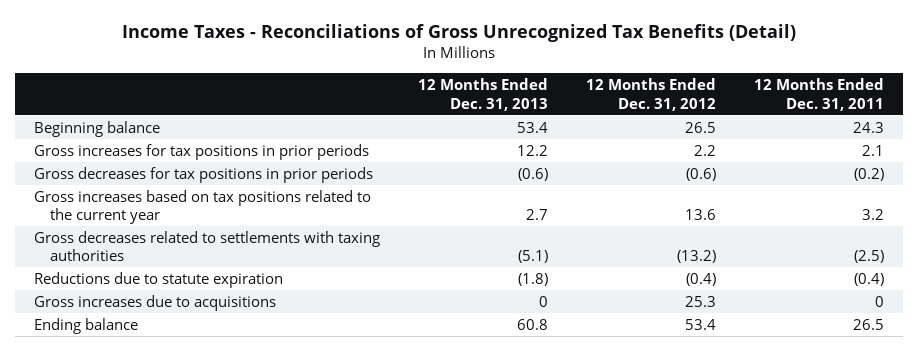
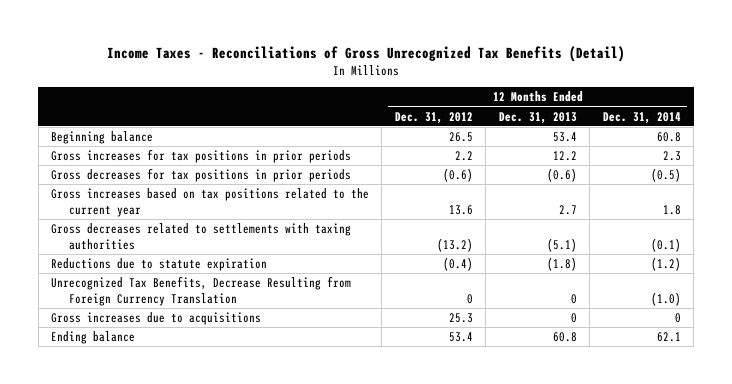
- | 12 Months Ended Dec. 31, 2013 | 12 Months Ended Dec. 31, 2012 | 12 Months Ended Dec. 31, 2011
+ | 12 Months Ended Dec. 31, 2012 | 12 Months Ended Dec. 31, 2013 | 12 Months Ended Dec. 31, 2014
+ Unrecognized Tax Benefits, Decrease Resulting from Foreign Currency Translation | 0 | 0 | (1.0)

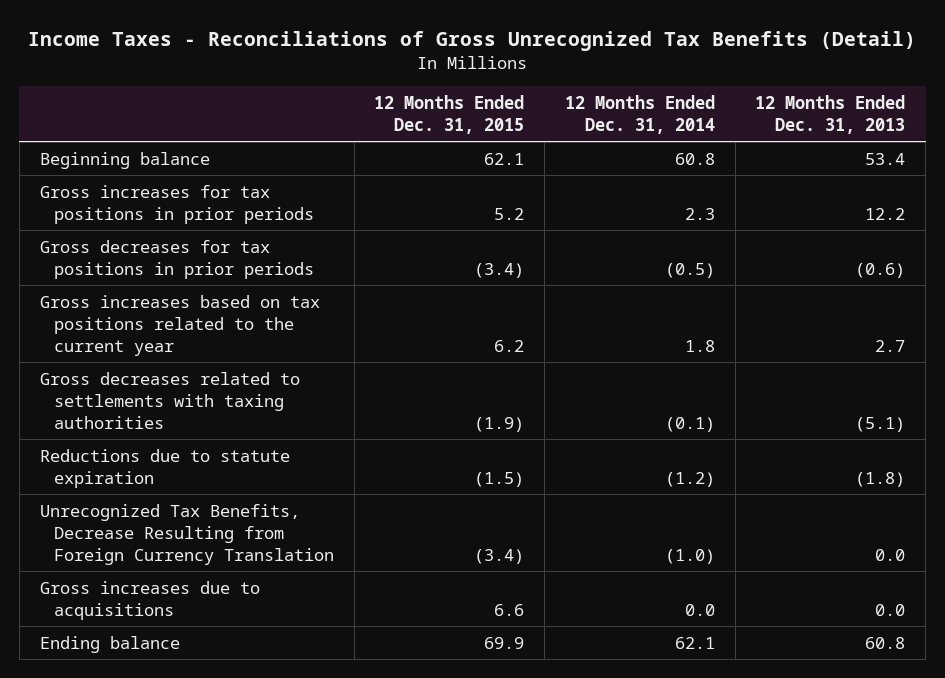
- | 12 Months Ended Dec. 31, 2012 | 12 Months Ended Dec. 31, 2013 | 12 Months Ended Dec. 31, 2014
+ | 12 Months Ended Dec. 31, 2015 | 12 Months Ended Dec. 31, 2014 | 12 Months Ended Dec. 31, 2013
- Unrecognized Tax Benefits, Decrease Resulting from Foreign Currency Translation | 0 | 0 | (1.0)
- Gross increases due to acquisitions | 25.3 | 0 | 0
+ Unrecognized Tax Benefits, Decrease Resulting from Foreign Currency Translation | (3.4) | (1.0) | 0.0
+ Gross increases due to acquisitions | 6.6 | 0.0 | 0.0

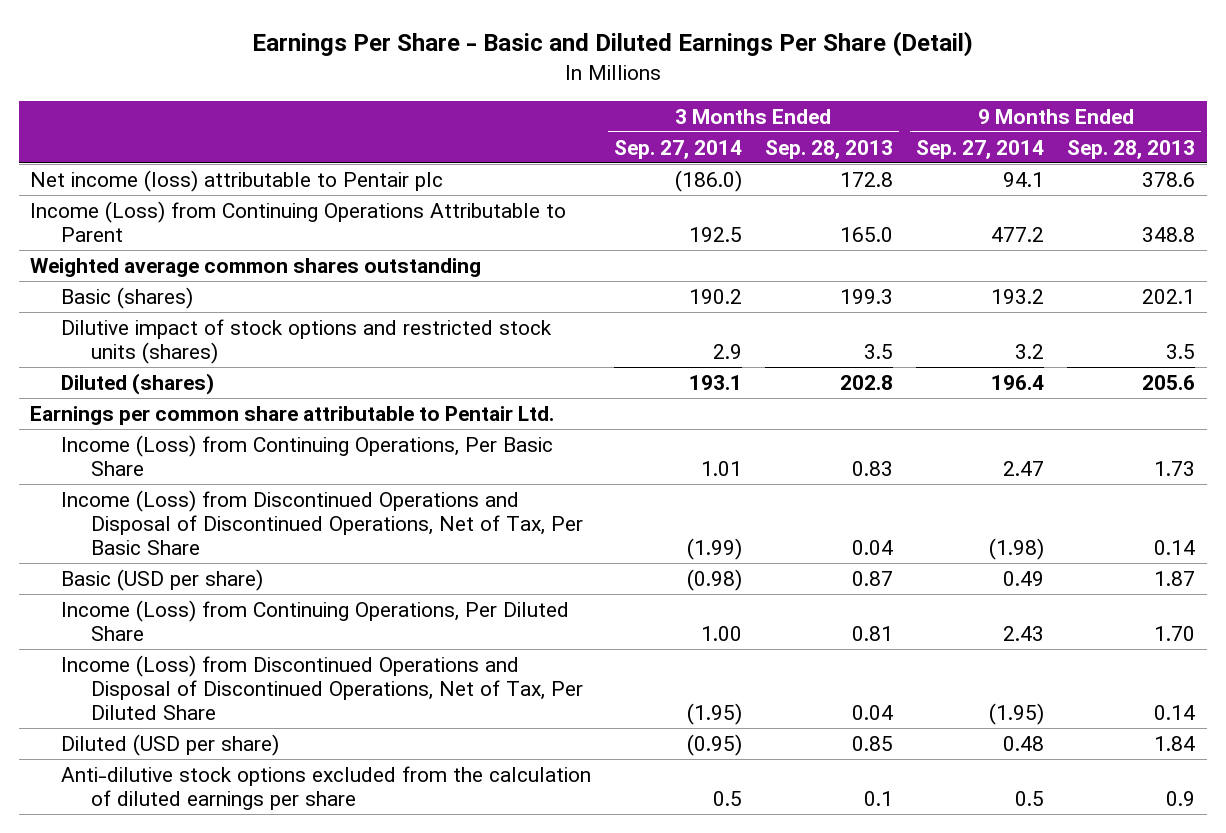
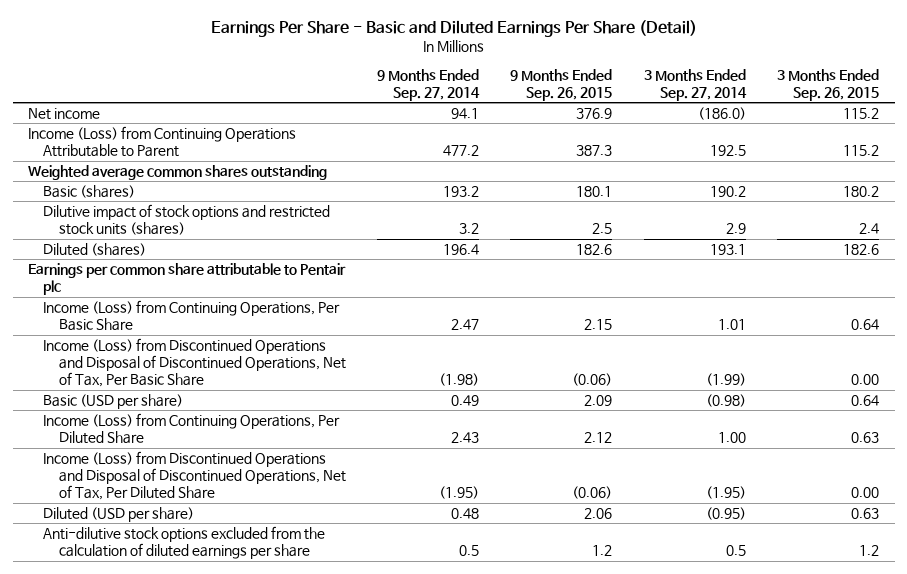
- | 3 Months Ended Sep. 27, 2014 | 3 Months Ended Sep. 28, 2013 | 9 Months Ended Sep. 27, 2014 | 9 Months Ended Sep. 28, 2013
+ | 9 Months Ended Sep. 27, 2014 | 9 Months Ended Sep. 26, 2015 | 3 Months Ended Sep. 27, 2014 | 3 Months Ended Sep. 26, 2015
- Net income (loss) attributable to Pentair plc | (186.0) | 172.8 | 94.1 | 378.6
+ Net income | 94.1 | 376.9 | (186.0) | 115.2
- Earnings per common share attributable to Pentair Ltd.
+ Earnings per common share attributable to Pentair plc

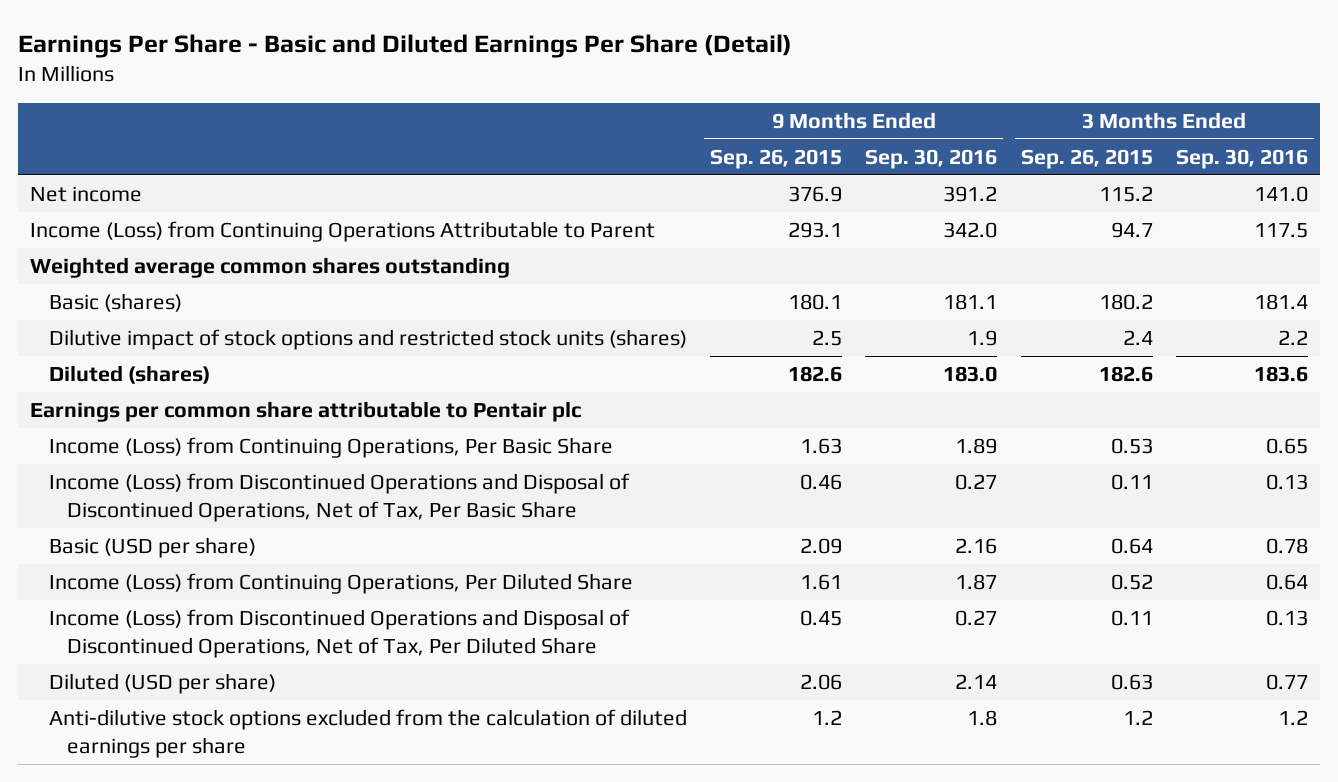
- | 9 Months Ended Sep. 27, 2014 | 9 Months Ended Sep. 26, 2015 | 3 Months Ended Sep. 27, 2014 | 3 Months Ended Sep. 26, 2015
+ | 9 Months Ended Sep. 26, 2015 | 9 Months Ended Sep. 30, 2016 | 3 Months Ended Sep. 26, 2015 | 3 Months Ended Sep. 30, 2016
- Income (Loss) from Continuing Operations Attributable to Parent | 477.2 | 387.3 | 192.5 | 115.2
+ Income (Loss) from Continuing Operations Attributable to Parent | 293.1 | 342.0 | 94.7 | 117.5
- Income (Loss) from Continuing Operations, Per Basic Share | 2.47 | 2.15 | 1.01 | 0.64
- Income (Loss) from Discontinued Operations and Disposal of Discontinued Operations, Net of Tax, Per Basic Share | (1.98) | (0.06) | (1.99) | 0.00
+ Income (Loss) from Continuing Operations, Per Basic Share | 1.63 | 1.89 | 0.53 | 0.65
+ Income (Loss) from Discontinued Operations and Disposal of Discontinued Operations, Net of Tax, Per Basic Share | 0.46 | 0.27 | 0.11 | 0.13
- Income (Loss) from Continuing Operations, Per Diluted Share | 2.43 | 2.12 | 1.00 | 0.63
- Income (Loss) from Discontinued Operations and Disposal of Discontinued Operations, Net of Tax, Per Diluted Share | (1.95) | (0.06) | (1.95) | 0.00
+ Income (Loss) from Continuing Operations, Per Diluted Share | 1.61 | 1.87 | 0.52 | 0.64
+ Income (Loss) from Discontinued Operations and Disposal of Discontinued Operations, Net of Tax, Per Diluted Share | 0.45 | 0.27 | 0.11 | 0.13

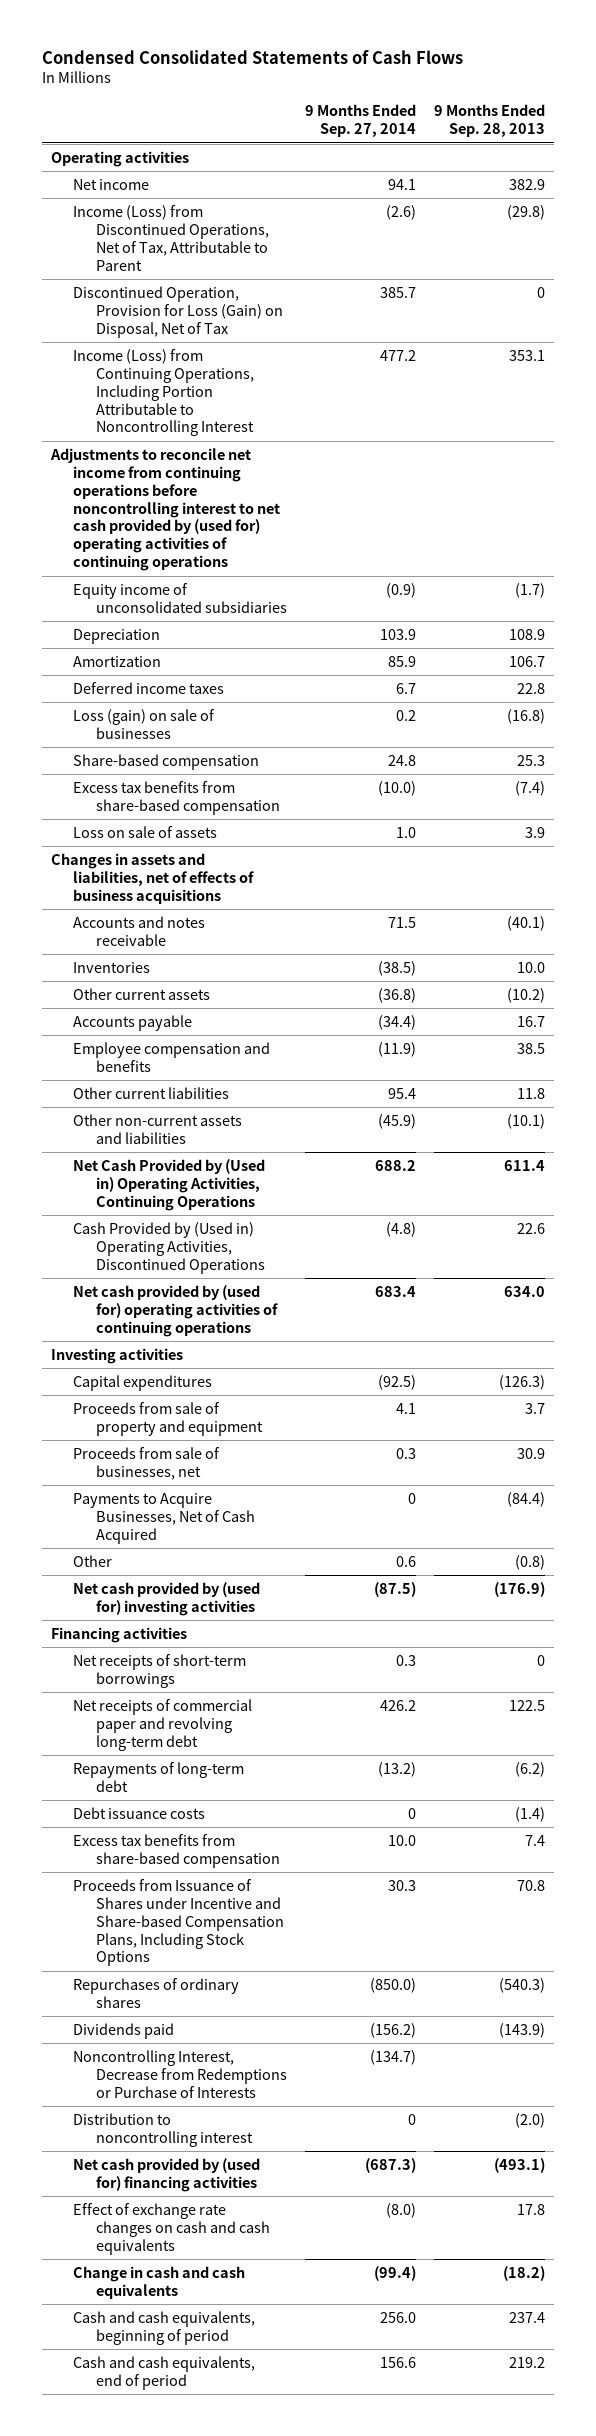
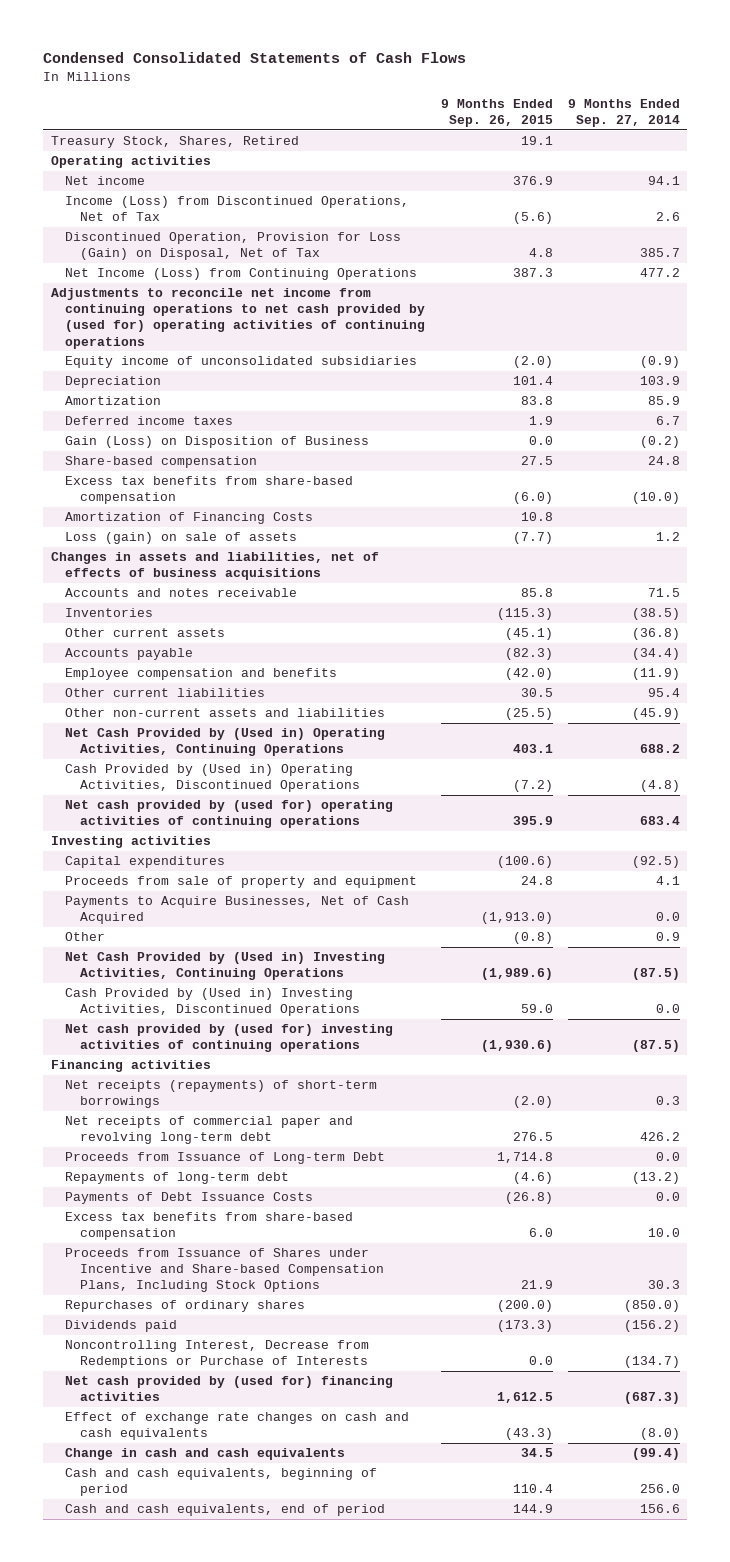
- | 9 Months Ended Sep. 27, 2014 | 9 Months Ended Sep. 28, 2013
+ | 9 Months Ended Sep. 26, 2015 | 9 Months Ended Sep. 27, 2014
+ Treasury Stock, Shares, Retired | 19.1 |
- Income (Loss) from Discontinued Operations, Net of Tax, Attributable to Parent | (2.6) | (29.8)
+ Income (Loss) from Discontinued Operations, Net of Tax | (5.6) | 2.6
- Income (Loss) from Continuing Operations, Including Portion Attributable to Noncontrolling Interest | 477.2 | 353.1
- Adjustments to reconcile net income from continuing operations before noncontrolling interest to net cash provided by (used for) operating activities of continuing operations
+ Net Income (Loss) from Continuing Operations | 387.3 | 477.2
+ Adjustments to reconcile net income from continuing operations to net cash provided by (used for) operating activities of continuing operations
- Loss (gain) on sale of businesses | 0.2 | (16.8)
+ Gain (Loss) on Disposition of Business | 0.0 | (0.2)
- Loss on sale of assets | 1.0 | 3.9
+ Amortization of Financing Costs | 10.8 |
+ Loss (gain) on sale of assets | (7.7) | 1.2
- Proceeds from sale of businesses, net | 0.3 | 30.9
- Payments to Acquire Businesses, Net of Cash Acquired | 0 | (84.4)
- Other | 0.6 | (0.8)
- Net cash provided by (used for) investing activities | (87.5) | (176.9)
+ Payments to Acquire Businesses, Net of Cash Acquired | (1,913.0) | 0.0
+ Other | (0.8) | 0.9
+ Net Cash Provided by (Used in) Investing Activities, Continuing Operations | (1,989.6) | (87.5)
+ Cash Provided by (Used in) Investing Activities, Discontinued Operations | 59.0 | 0.0
+ Net cash provided by (used for) investing activities of continuing operations | (1,930.6) | (87.5)
- Net receipts of short-term borrowings | 0.3 | 0
+ Net receipts (repayments) of short-term borrowings | (2.0) | 0.3
+ Proceeds from Issuance of Long-term Debt | 1,714.8 | 0.0
- Debt issuance costs | 0 | (1.4)
+ Payments of Debt Issuance Costs | (26.8) | 0.0
- Distribution to noncontrolling interest | 0 | (2.0)

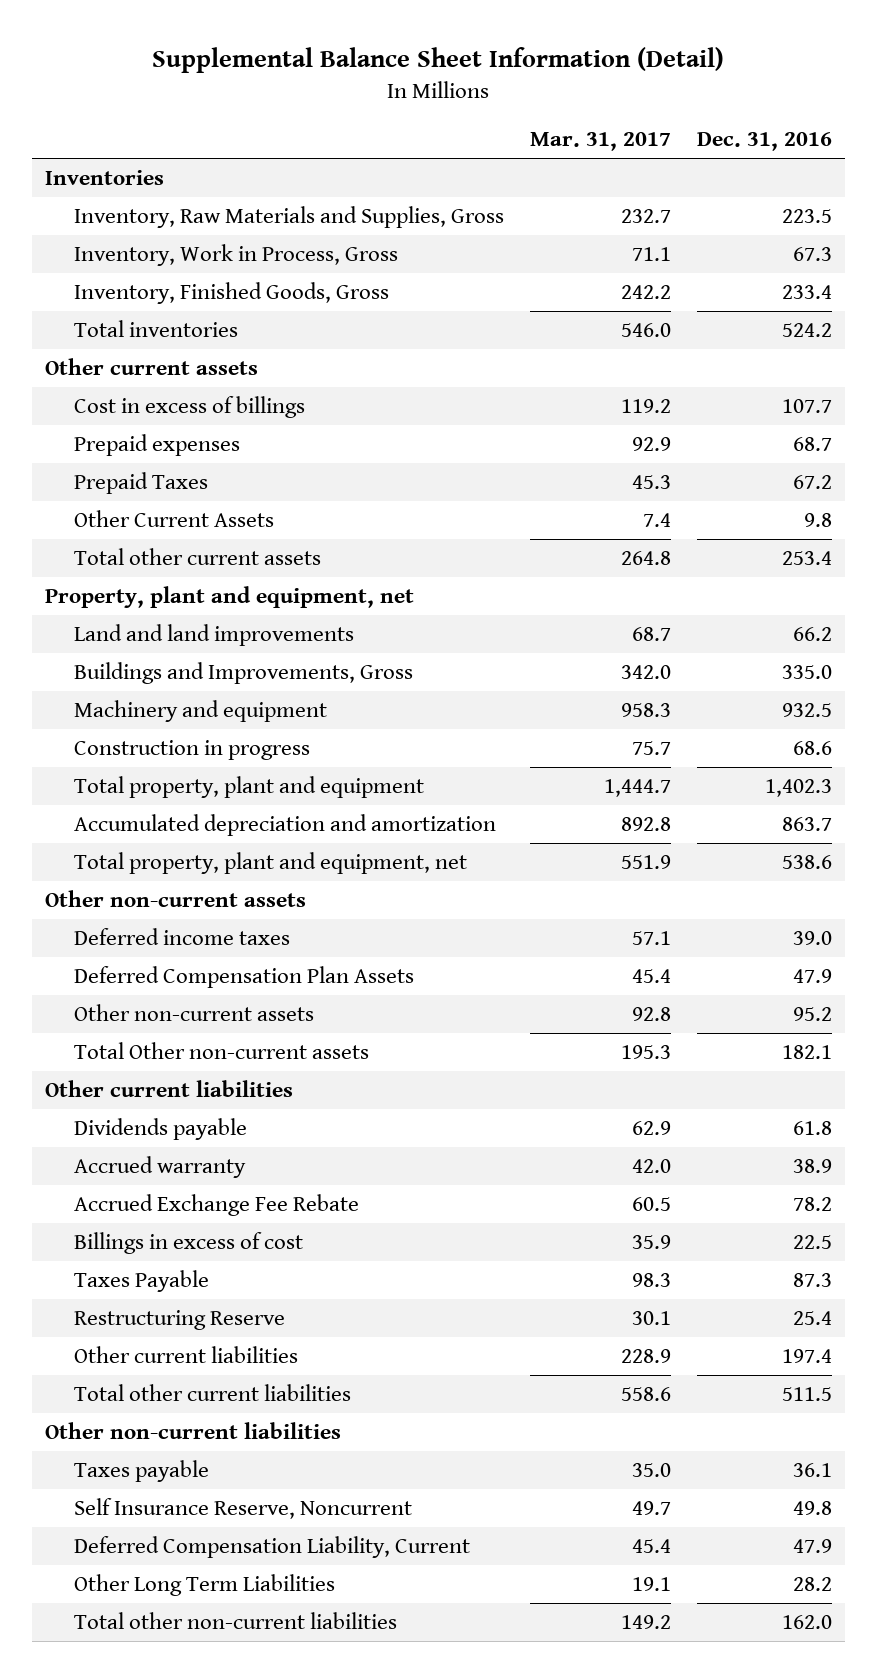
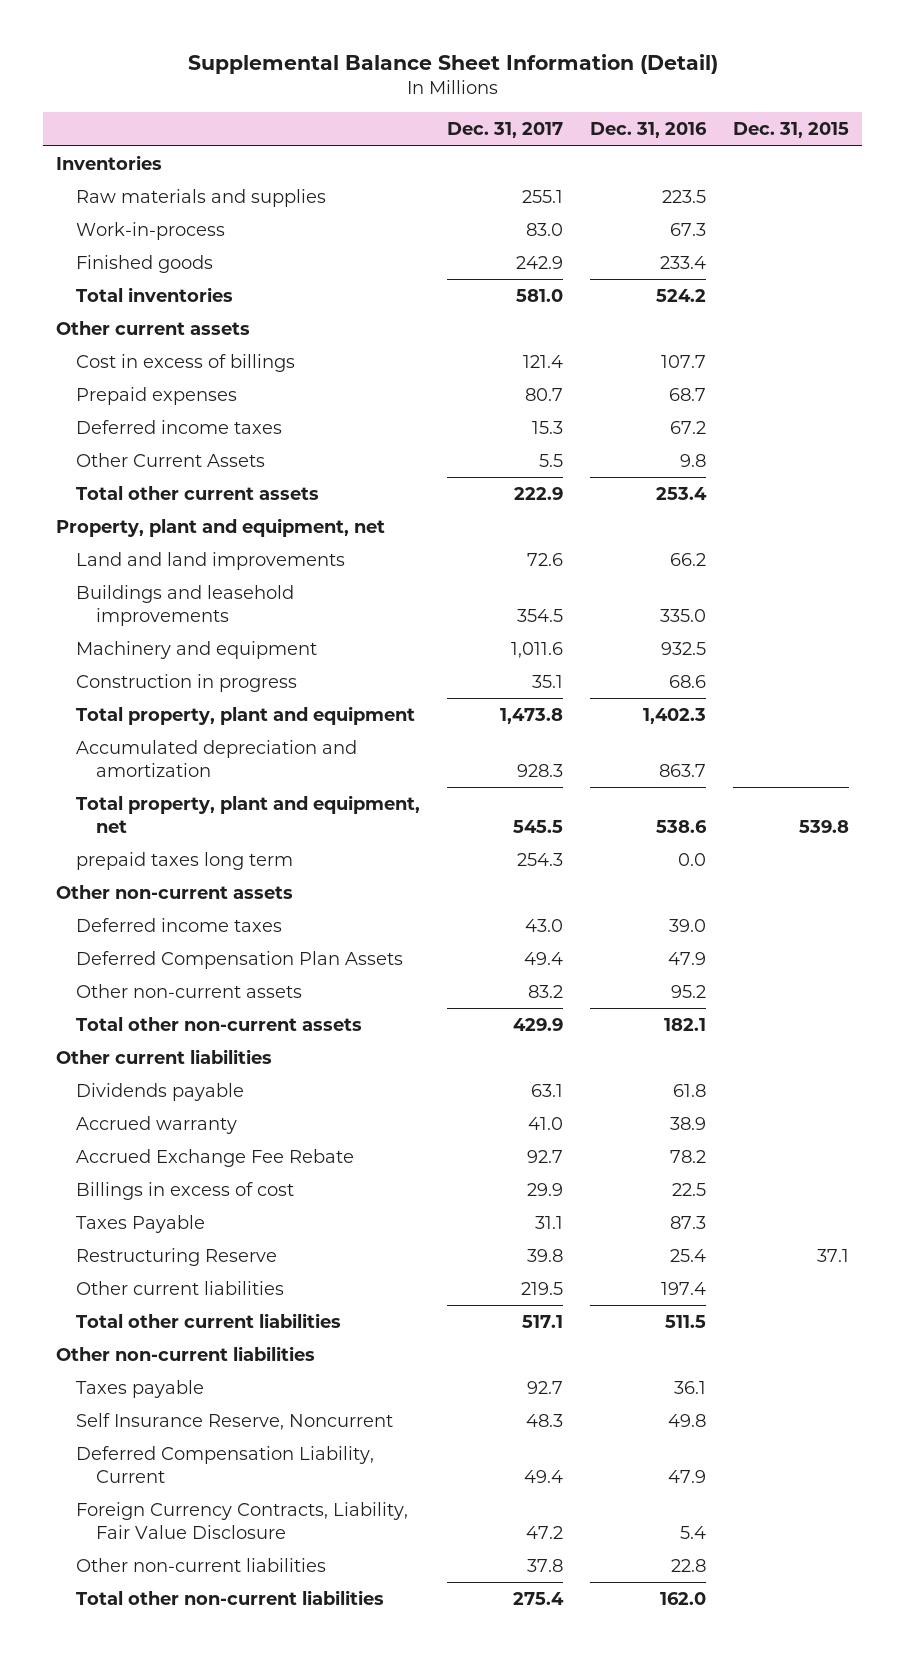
- | Mar. 31, 2017 | Dec. 31, 2016
+ | Dec. 31, 2017 | Dec. 31, 2016 | Dec. 31, 2015
- Inventory, Raw Materials and Supplies, Gross | 232.7 | 223.5
- Inventory, Work in Process, Gross | 71.1 | 67.3
- Inventory, Finished Goods, Gross | 242.2 | 233.4
+ Raw materials and supplies | 255.1 | 223.5 |
+ Work-in-process | 83.0 | 67.3 |
+ Finished goods | 242.9 | 233.4 |
- Prepaid Taxes | 45.3 | 67.2
+ Deferred income taxes | 15.3 | 67.2 |
- Buildings and Improvements, Gross | 342.0 | 335.0
+ Buildings and leasehold improvements | 354.5 | 335.0 |
+ prepaid taxes long term | 254.3 | 0.0 |
- Total Other non-current assets | 195.3 | 182.1
+ Total other non-current assets | 429.9 | 182.1 |
- Other Long Term Liabilities | 19.1 | 28.2
+ Foreign Currency Contracts, Liability, Fair Value Disclosure | 47.2 | 5.4 |
+ Other non-current liabilities | 37.8 | 22.8 |

